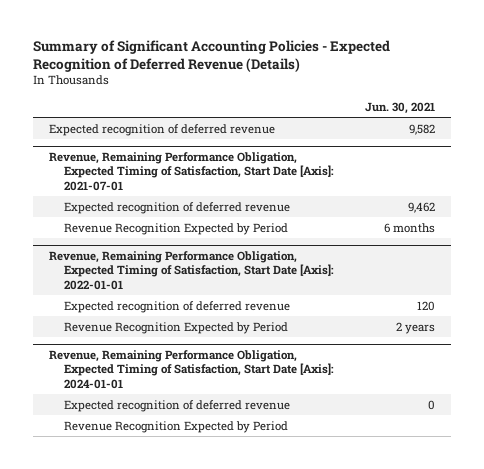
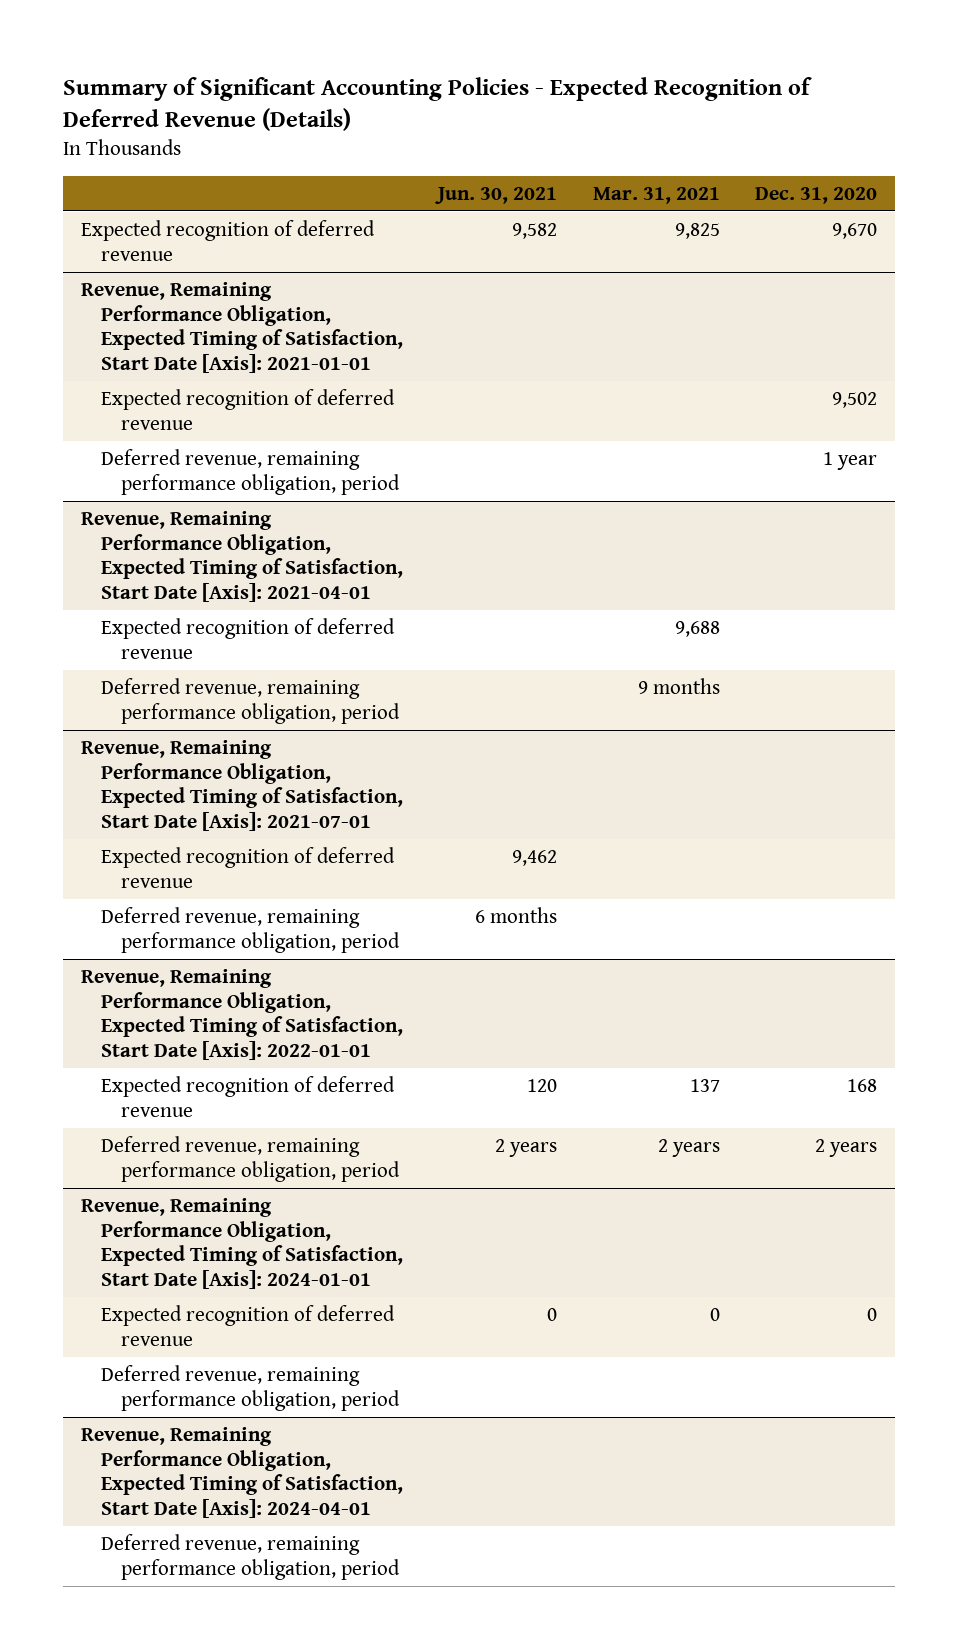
- | Jun. 30, 2021
+ | Jun. 30, 2021 | Mar. 31, 2021 | Dec. 31, 2020
+ Revenue, Remaining Performance Obligation, Expected Timing of Satisfaction, Start Date [Axis]: 2021-01-01
+ Expected recognition of deferred revenue | | | 9,502
+ Deferred revenue, remaining performance obligation, period | | | 1 year
+ Revenue, Remaining Performance Obligation, Expected Timing of Satisfaction, Start Date [Axis]: 2021-04-01
+ Expected recognition of deferred revenue | | 9,688 |
+ Deferred revenue, remaining performance obligation, period | | 9 months |
@ Revenue, Remaining Performance Obligation, Expected Timing of Satisfaction, Start Date [Axis]: 2021-07-01
- Revenue Recognition Expected by Period | 6 months
+ Deferred revenue, remaining performance obligation, period | 6 months | |
@ Revenue, Remaining Performance Obligation, Expected Timing of Satisfaction, Start Date [Axis]: 2022-01-01
- Revenue Recognition Expected by Period | 2 years
+ Deferred revenue, remaining performance obligation, period | 2 years | 2 years | 2 years
@ Revenue, Remaining Performance Obligation, Expected Timing of Satisfaction, Start Date [Axis]: 2024-01-01
- Revenue Recognition Expected by Period
+ Deferred revenue, remaining performance obligation, period
+ Revenue, Remaining Performance Obligation, Expected Timing of Satisfaction, Start Date [Axis]: 2024-04-01
+ Deferred revenue, remaining performance obligation, period

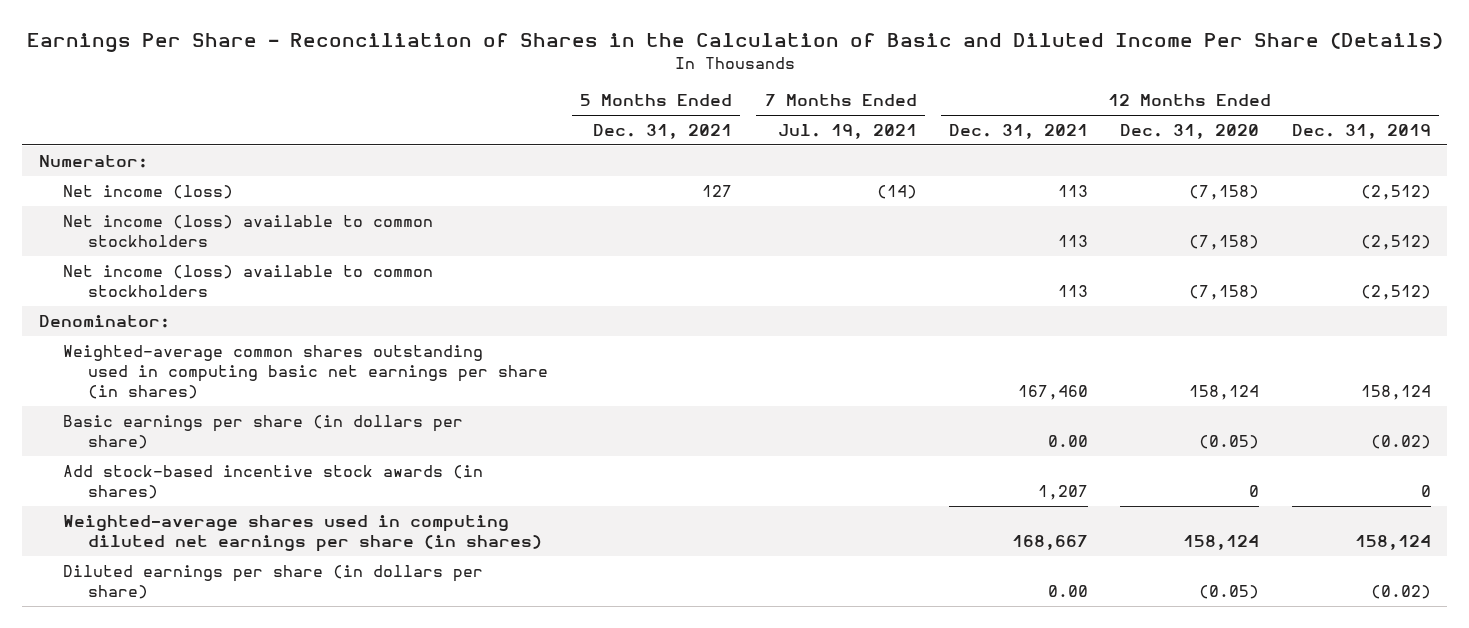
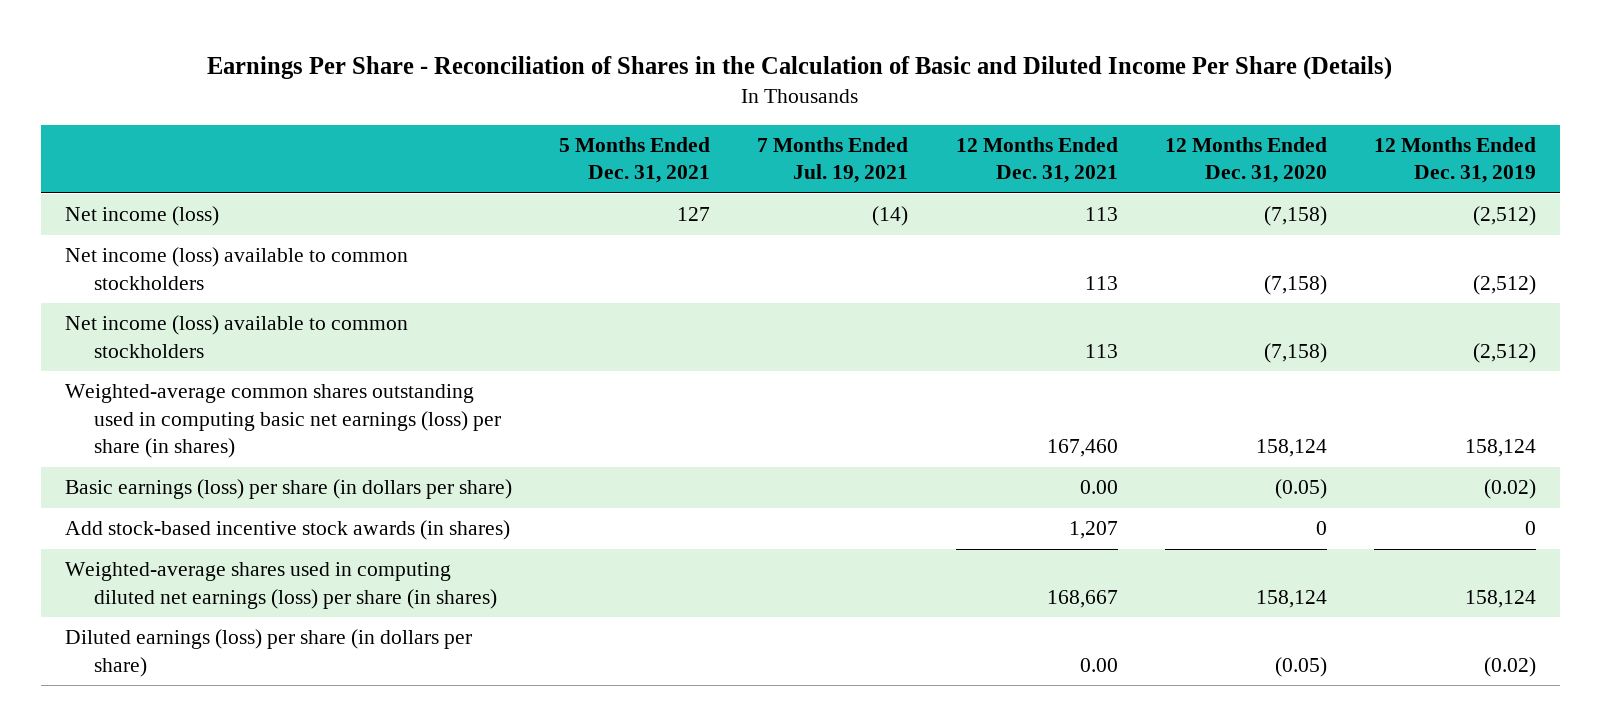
- Numerator:
- Denominator:
- Weighted-average common shares outstanding used in computing basic net earnings per share (in shares) | | | 167,460 | 158,124 | 158,124
- Basic earnings per share (in dollars per share) | | | 0.00 | (0.05) | (0.02)
+ Weighted-average common shares outstanding used in computing basic net earnings (loss) per share (in shares) | | | 167,460 | 158,124 | 158,124
+ Basic earnings (loss) per share (in dollars per share) | | | 0.00 | (0.05) | (0.02)
- Weighted-average shares used in computing diluted net earnings per share (in shares) | | | 168,667 | 158,124 | 158,124
- Diluted earnings per share (in dollars per share) | | | 0.00 | (0.05) | (0.02)
+ Weighted-average shares used in computing diluted net earnings (loss) per share (in shares) | | | 168,667 | 158,124 | 158,124
+ Diluted earnings (loss) per share (in dollars per share) | | | 0.00 | (0.05) | (0.02)

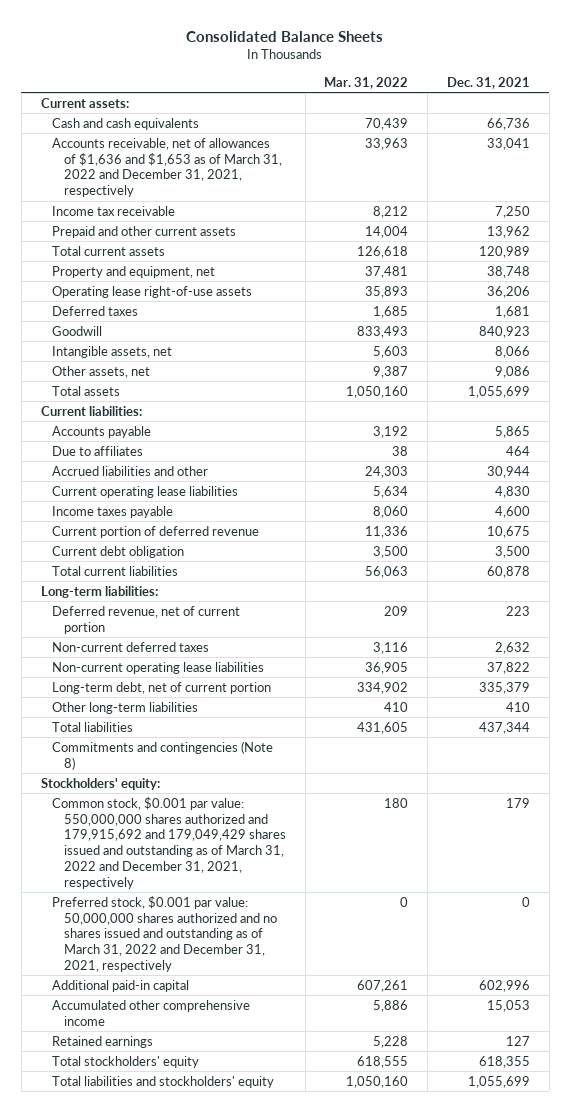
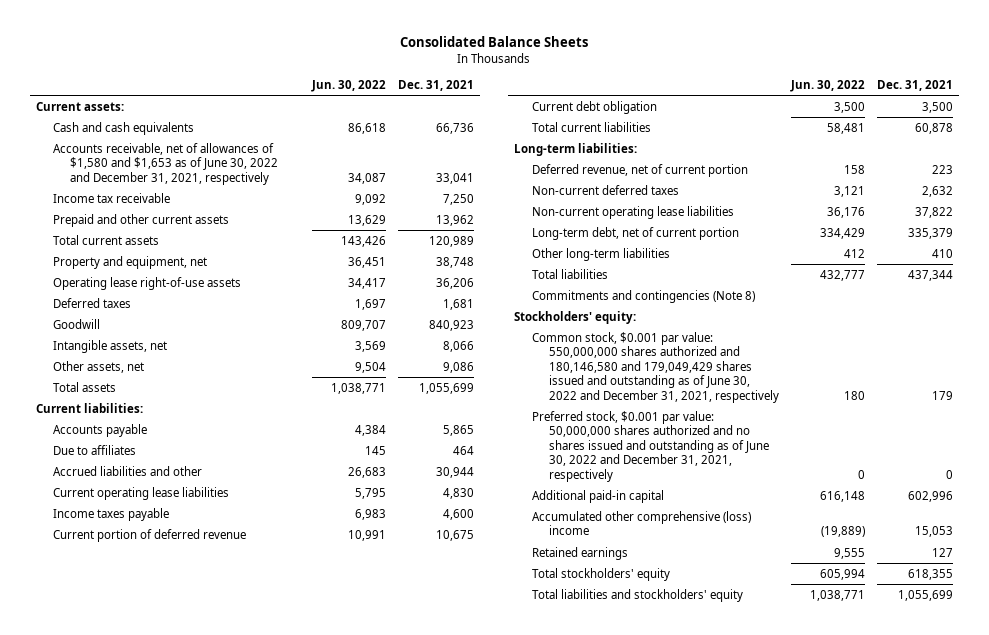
- | Mar. 31, 2022 | Dec. 31, 2021
+ | Jun. 30, 2022 | Dec. 31, 2021
- Accounts receivable, net of allowances of $1,636 and $1,653 as of March 31, 2022 and December 31, 2021, respectively | 33,963 | 33,041
+ Accounts receivable, net of allowances of $1,580 and $1,653 as of June 30, 2022 and December 31, 2021, respectively | 34,087 | 33,041
- Common stock, $0.001 par value: 550,000,000 shares authorized and 179,915,692 and 179,049,429 shares issued and outstanding as of March 31, 2022 and December 31, 2021, respectively | 180 | 179
- Preferred stock, $0.001 par value: 50,000,000 shares authorized and no shares issued and outstanding as of March 31, 2022 and December 31, 2021, respectively | 0 | 0
+ Common stock, $0.001 par value: 550,000,000 shares authorized and 180,146,580 and 179,049,429 shares issued and outstanding as of June 30, 2022 and December 31, 2021, respectively | 180 | 179
+ Preferred stock, $0.001 par value: 50,000,000 shares authorized and no shares issued and outstanding as of June 30, 2022 and December 31, 2021, respectively | 0 | 0
- Accumulated other comprehensive income | 5,886 | 15,053
+ Accumulated other comprehensive (loss) income | (19,889) | 15,053

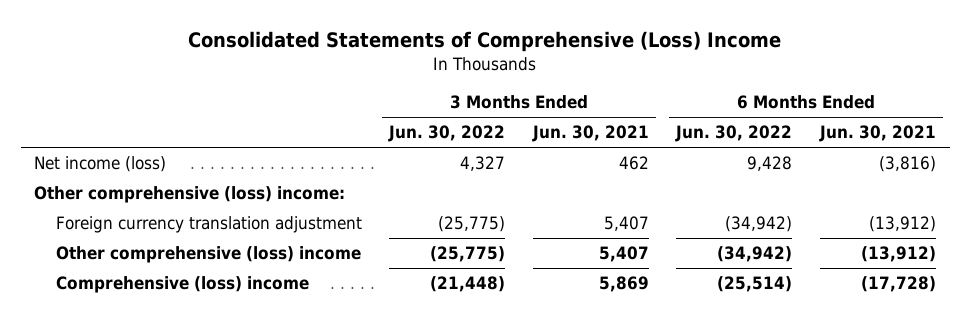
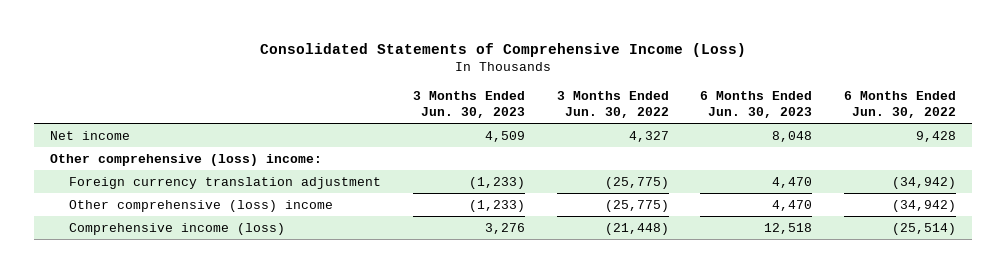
- Consolidated Statements of Comprehensive (Loss) Income
+ Consolidated Statements of Comprehensive Income (Loss)
- | 3 Months Ended Jun. 30, 2022 | 3 Months Ended Jun. 30, 2021 | 6 Months Ended Jun. 30, 2022 | 6 Months Ended Jun. 30, 2021
+ | 3 Months Ended Jun. 30, 2023 | 3 Months Ended Jun. 30, 2022 | 6 Months Ended Jun. 30, 2023 | 6 Months Ended Jun. 30, 2022
- Net income (loss) | 4,327 | 462 | 9,428 | (3,816)
+ Net income | 4,509 | 4,327 | 8,048 | 9,428
- Comprehensive (loss) income | (21,448) | 5,869 | (25,514) | (17,728)
+ Comprehensive income (loss) | 3,276 | (21,448) | 12,518 | (25,514)

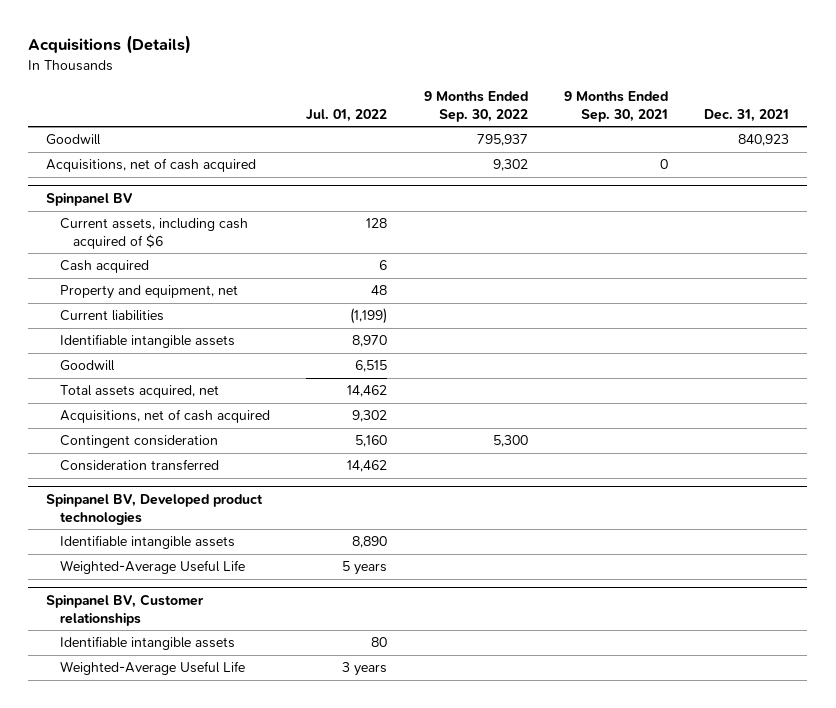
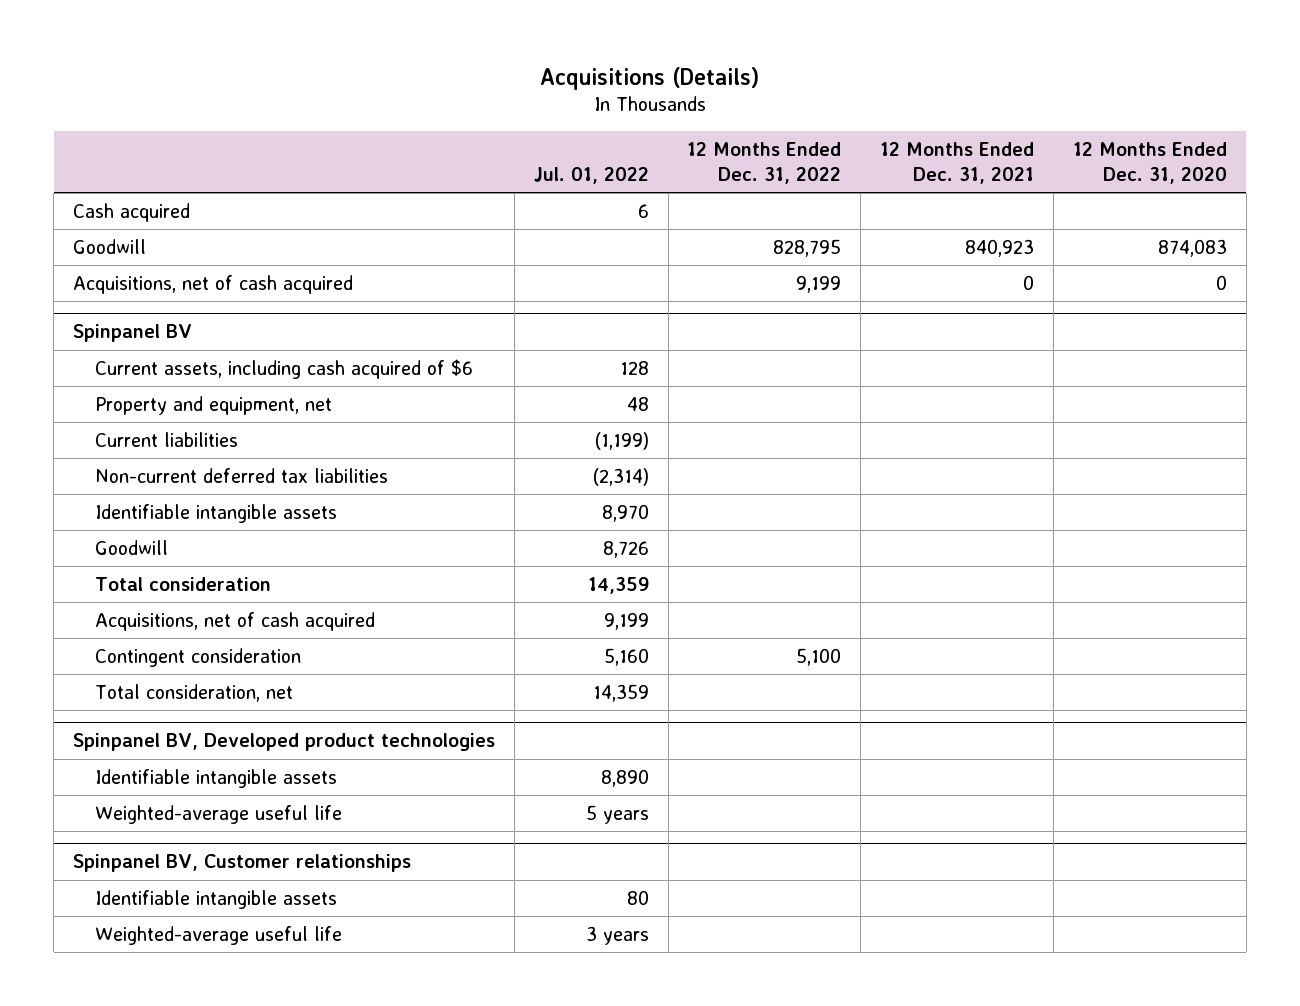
- | Jul. 01, 2022 | 9 Months Ended Sep. 30, 2022 | 9 Months Ended Sep. 30, 2021 | Dec. 31, 2021
+ | Jul. 01, 2022 | 12 Months Ended Dec. 31, 2022 | 12 Months Ended Dec. 31, 2021 | 12 Months Ended Dec. 31, 2020
+ Cash acquired | 6 | | |
@ Spinpanel BV
- Cash acquired | 6 | | |
+ Non-current deferred tax liabilities | (2,314) | | |
- Goodwill | 6,515 | | |
- Total assets acquired, net | 14,462 | | |
- Acquisitions, net of cash acquired | 9,302 | | |
+ Goodwill | 8,726 | | |
+ Total consideration | 14,359 | | |
+ Acquisitions, net of cash acquired | 9,199 | | |
- Consideration transferred | 14,462 | | |
+ Total consideration, net | 14,359 | | |
@ Spinpanel BV, Developed product technologies
- Weighted-Average Useful Life | 5 years | | |
+ Weighted-average useful life | 5 years | | |
@ Spinpanel BV, Customer relationships
- Weighted-Average Useful Life | 3 years | | |
+ Weighted-average useful life | 3 years | | |

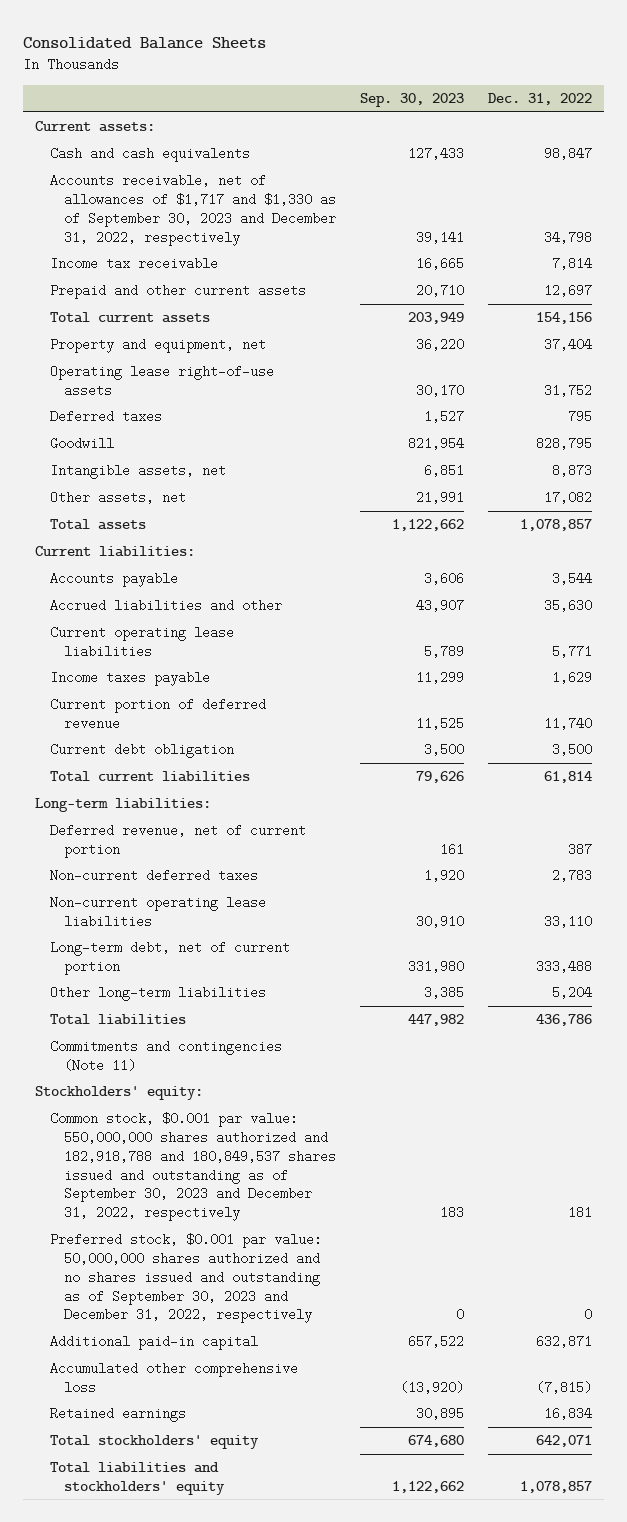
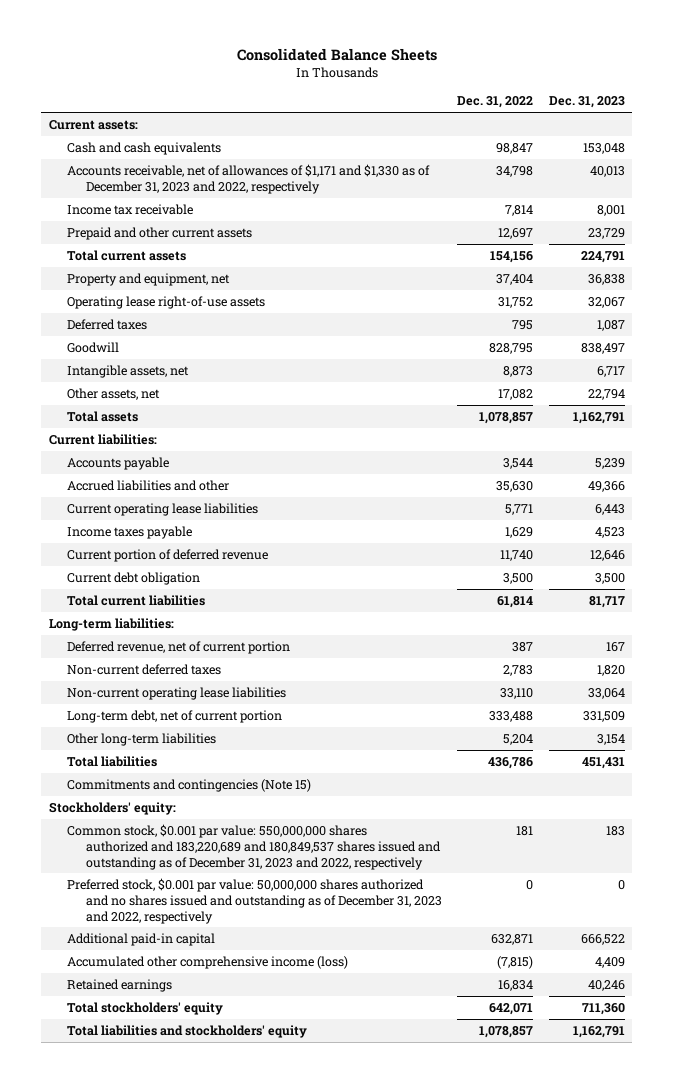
- | Sep. 30, 2023 | Dec. 31, 2022
+ | Dec. 31, 2022 | Dec. 31, 2023
- Accounts receivable, net of allowances of $1,717 and $1,330 as of September 30, 2023 and December 31, 2022, respectively | 39,141 | 34,798
+ Accounts receivable, net of allowances of $1,171 and $1,330 as of December 31, 2023 and 2022, respectively | 34,798 | 40,013
- Commitments and contingencies (Note 11)
+ Commitments and contingencies (Note 15)
- Common stock, $0.001 par value: 550,000,000 shares authorized and 182,918,788 and 180,849,537 shares issued and outstanding as of September 30, 2023 and December 31, 2022, respectively | 183 | 181
- Preferred stock, $0.001 par value: 50,000,000 shares authorized and no shares issued and outstanding as of September 30, 2023 and December 31, 2022, respectively | 0 | 0
+ Common stock, $0.001 par value: 550,000,000 shares authorized and 183,220,689 and 180,849,537 shares issued and outstanding as of December 31, 2023 and 2022, respectively | 181 | 183
+ Preferred stock, $0.001 par value: 50,000,000 shares authorized and no shares issued and outstanding as of December 31, 2023 and 2022, respectively | 0 | 0
- Accumulated other comprehensive loss | (13,920) | (7,815)
+ Accumulated other comprehensive income (loss) | (7,815) | 4,409

